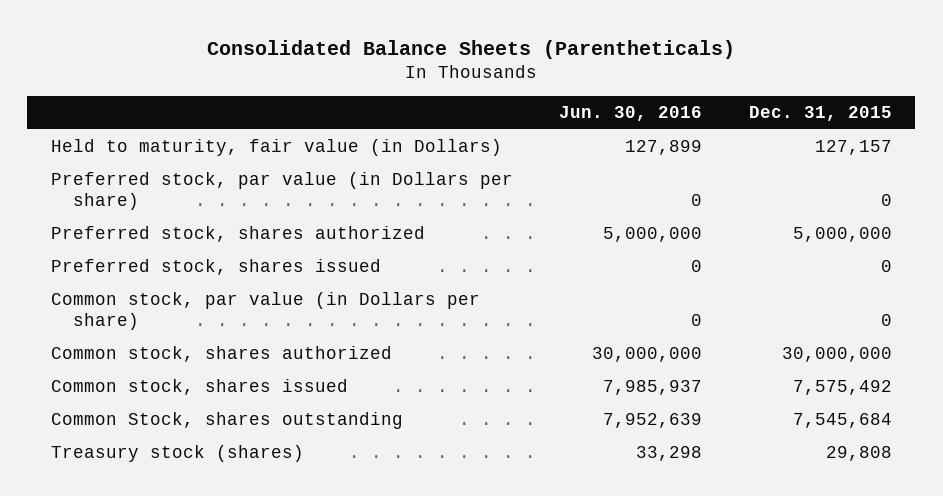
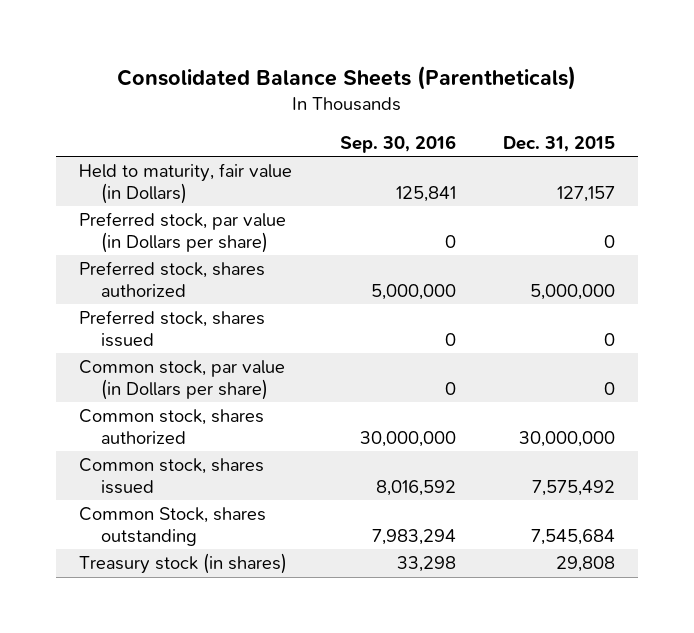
- | Jun. 30, 2016 | Dec. 31, 2015
+ | Sep. 30, 2016 | Dec. 31, 2015
- Treasury stock (shares) | 33,298 | 29,808
+ Treasury stock (in shares) | 33,298 | 29,808

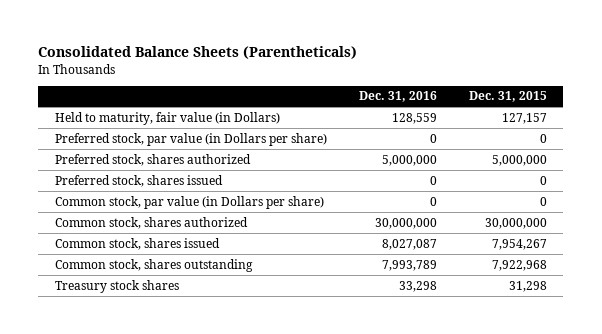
- | Sep. 30, 2016 | Dec. 31, 2015
+ | Dec. 31, 2016 | Dec. 31, 2015
- Common stock, shares issued | 8,016,592 | 7,575,492
- Common Stock, shares outstanding | 7,983,294 | 7,545,684
- Treasury stock (in shares) | 33,298 | 29,808
+ Common stock, shares issued | 8,027,087 | 7,954,267
+ Common stock, shares outstanding | 7,993,789 | 7,922,968
+ Treasury stock shares | 33,298 | 31,298

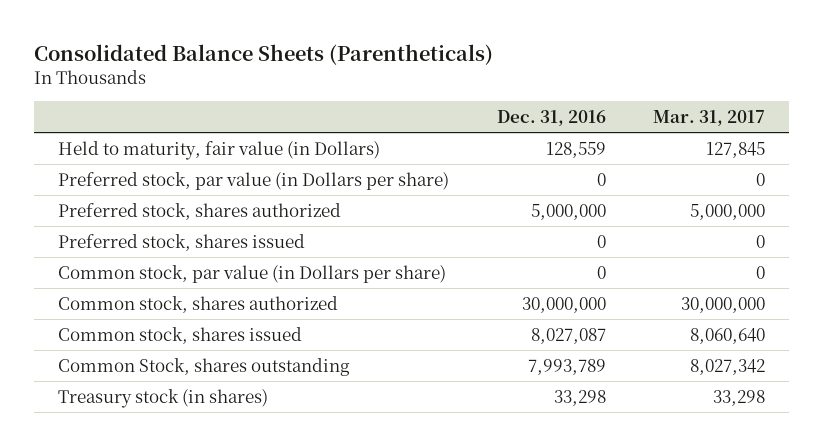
- | Dec. 31, 2016 | Dec. 31, 2015
+ | Dec. 31, 2016 | Mar. 31, 2017
- Common stock, shares outstanding | 7,993,789 | 7,922,968
- Treasury stock shares | 33,298 | 31,298
+ Common Stock, shares outstanding | 7,993,789 | 8,027,342
+ Treasury stock (in shares) | 33,298 | 33,298

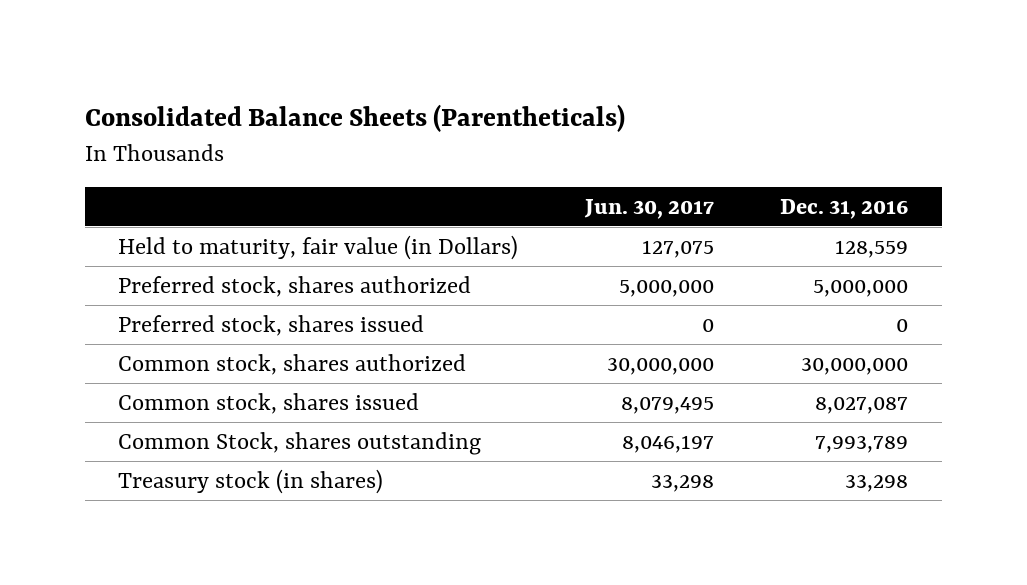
- | Dec. 31, 2016 | Mar. 31, 2017
+ | Jun. 30, 2017 | Dec. 31, 2016
- Preferred stock, par value (in Dollars per share) | 0 | 0
- Common stock, par value (in Dollars per share) | 0 | 0

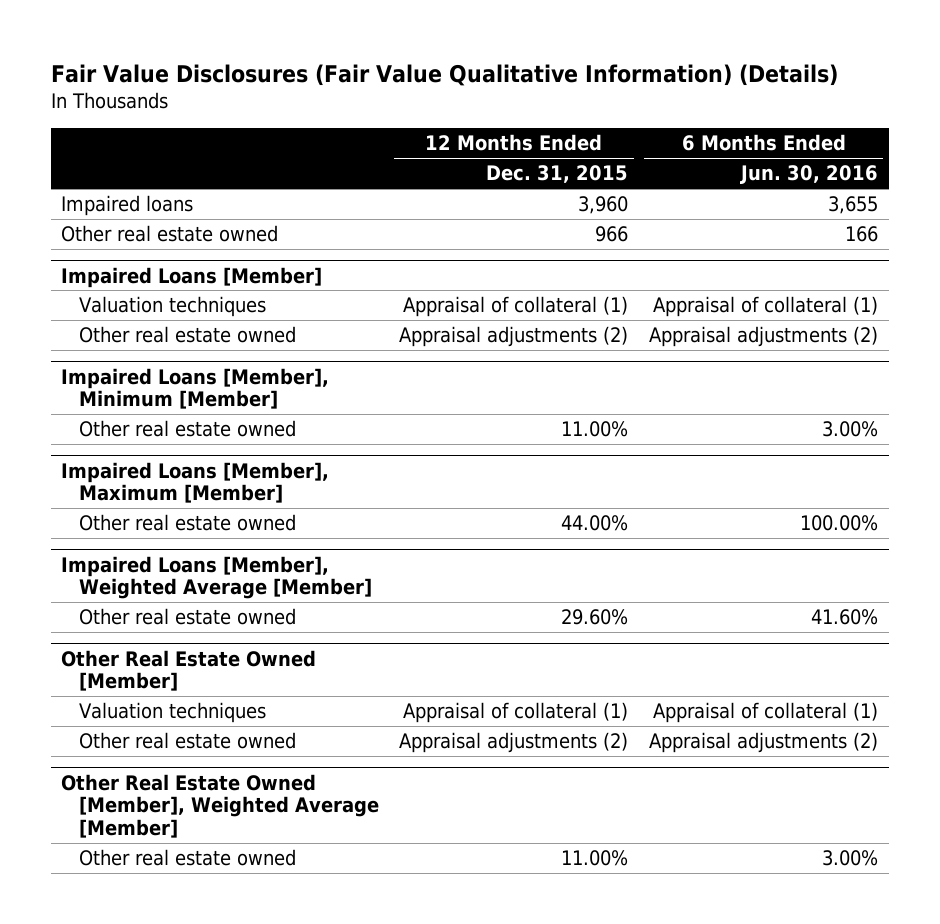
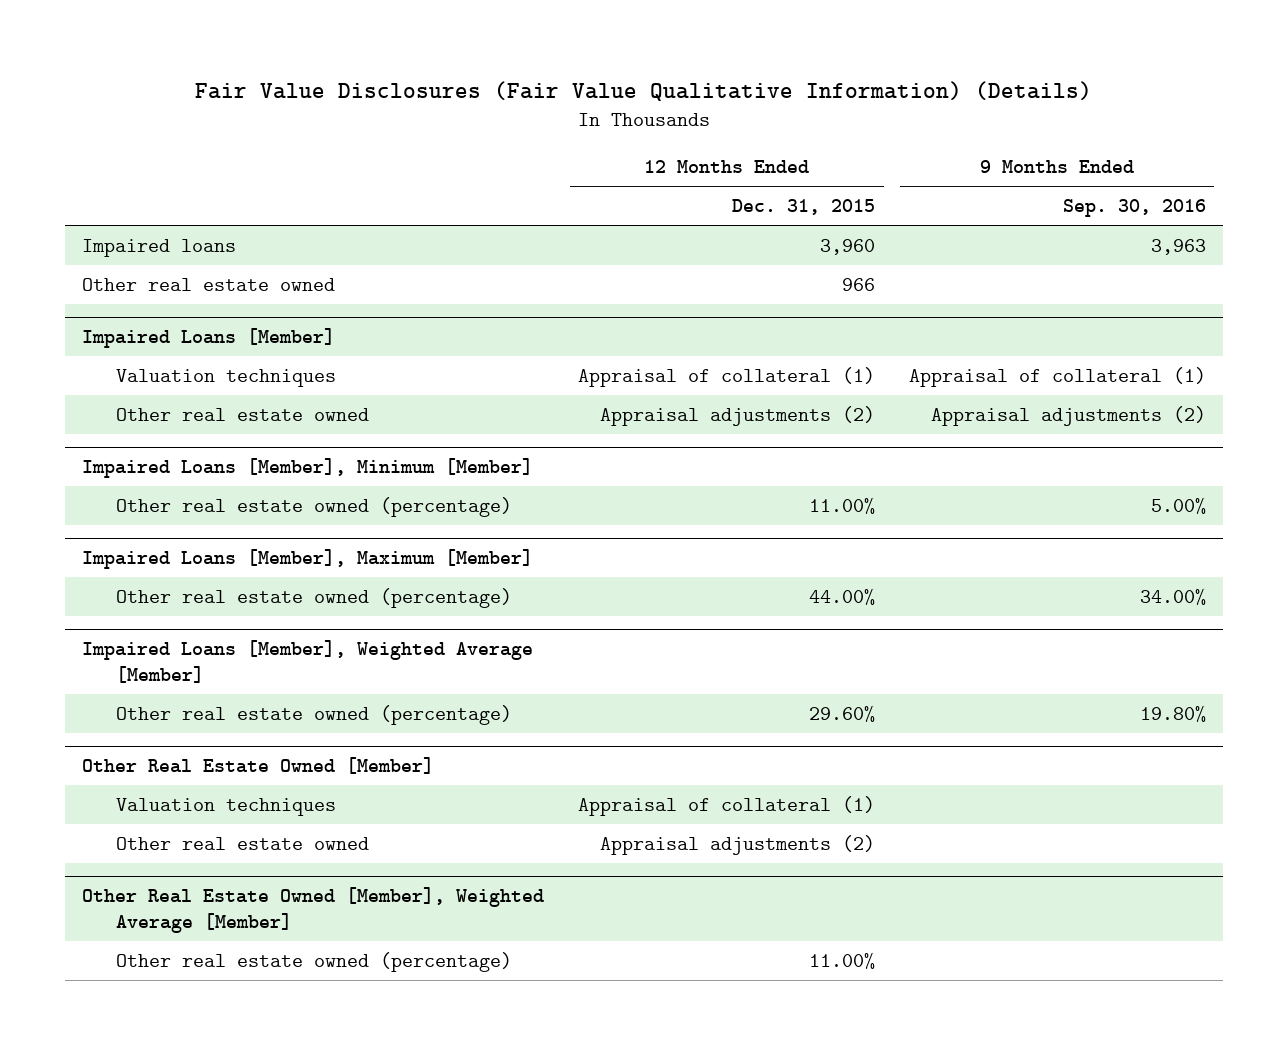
- | 12 Months Ended Dec. 31, 2015 | 6 Months Ended Jun. 30, 2016
+ | 12 Months Ended Dec. 31, 2015 | 9 Months Ended Sep. 30, 2016
@ Impaired Loans [Member], Minimum [Member]
- Other real estate owned | 11.00% | 3.00%
+ Other real estate owned (percentage) | 11.00% | 5.00%
@ Impaired Loans [Member], Maximum [Member]
- Other real estate owned | 44.00% | 100.00%
+ Other real estate owned (percentage) | 44.00% | 34.00%
@ Impaired Loans [Member], Weighted Average [Member]
- Other real estate owned | 29.60% | 41.60%
+ Other real estate owned (percentage) | 29.60% | 19.80%
@ Other Real Estate Owned [Member], Weighted Average [Member]
- Other real estate owned | 11.00% | 3.00%
+ Other real estate owned (percentage) | 11.00% |

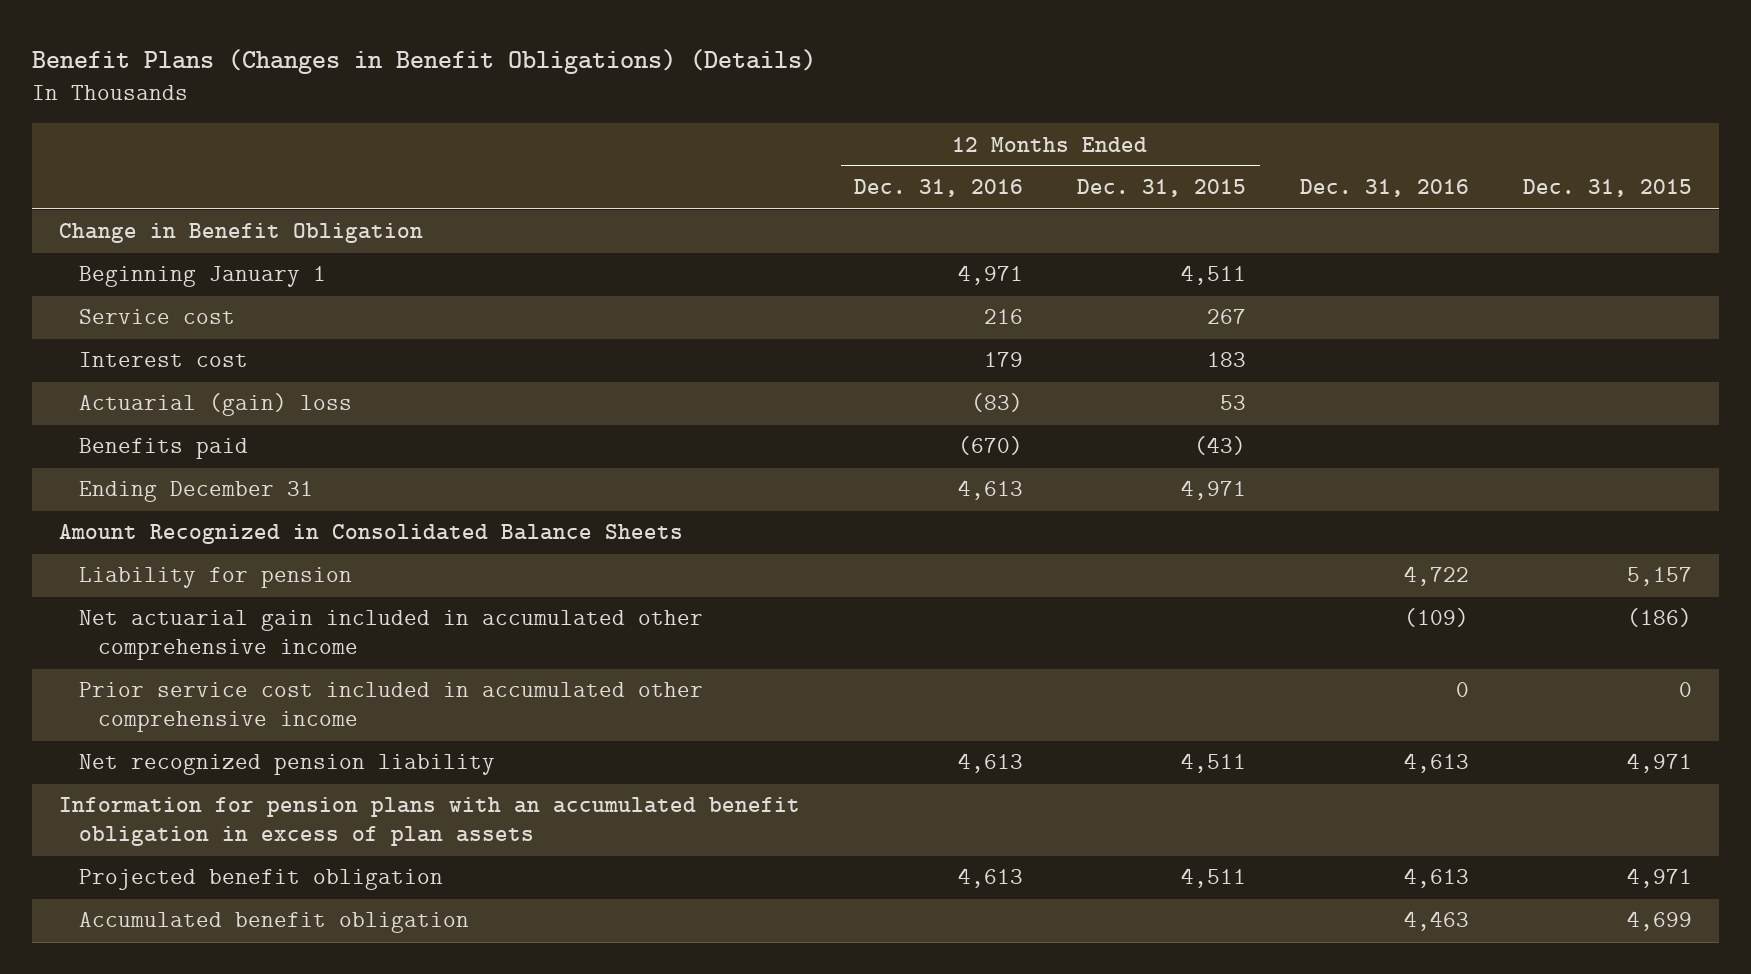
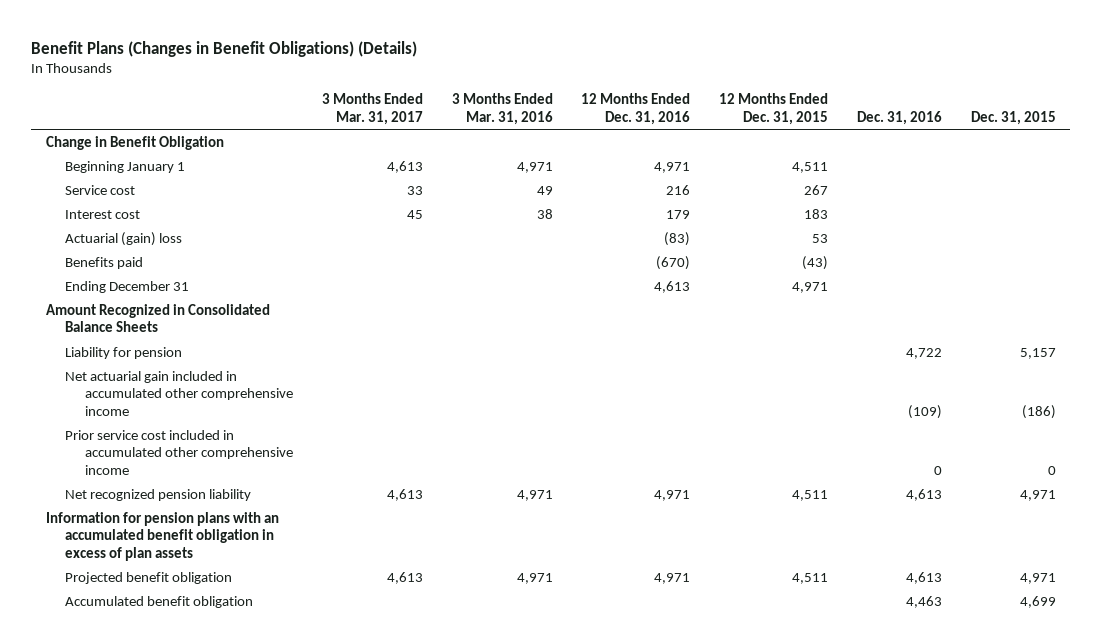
- | 12 Months Ended Dec. 31, 2016 | 12 Months Ended Dec. 31, 2015 | Dec. 31, 2016 | Dec. 31, 2015
+ | 3 Months Ended Mar. 31, 2017 | 3 Months Ended Mar. 31, 2016 | 12 Months Ended Dec. 31, 2016 | 12 Months Ended Dec. 31, 2015 | Dec. 31, 2016 | Dec. 31, 2015
- Net recognized pension liability | 4,613 | 4,511 | 4,613 | 4,971
+ Net recognized pension liability | 4,613 | 4,971 | 4,971 | 4,511 | 4,613 | 4,971
- Projected benefit obligation | 4,613 | 4,511 | 4,613 | 4,971
+ Projected benefit obligation | 4,613 | 4,971 | 4,971 | 4,511 | 4,613 | 4,971

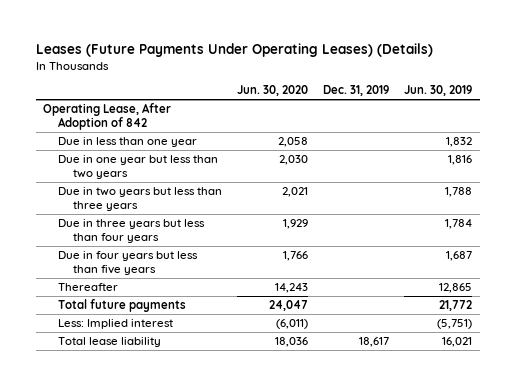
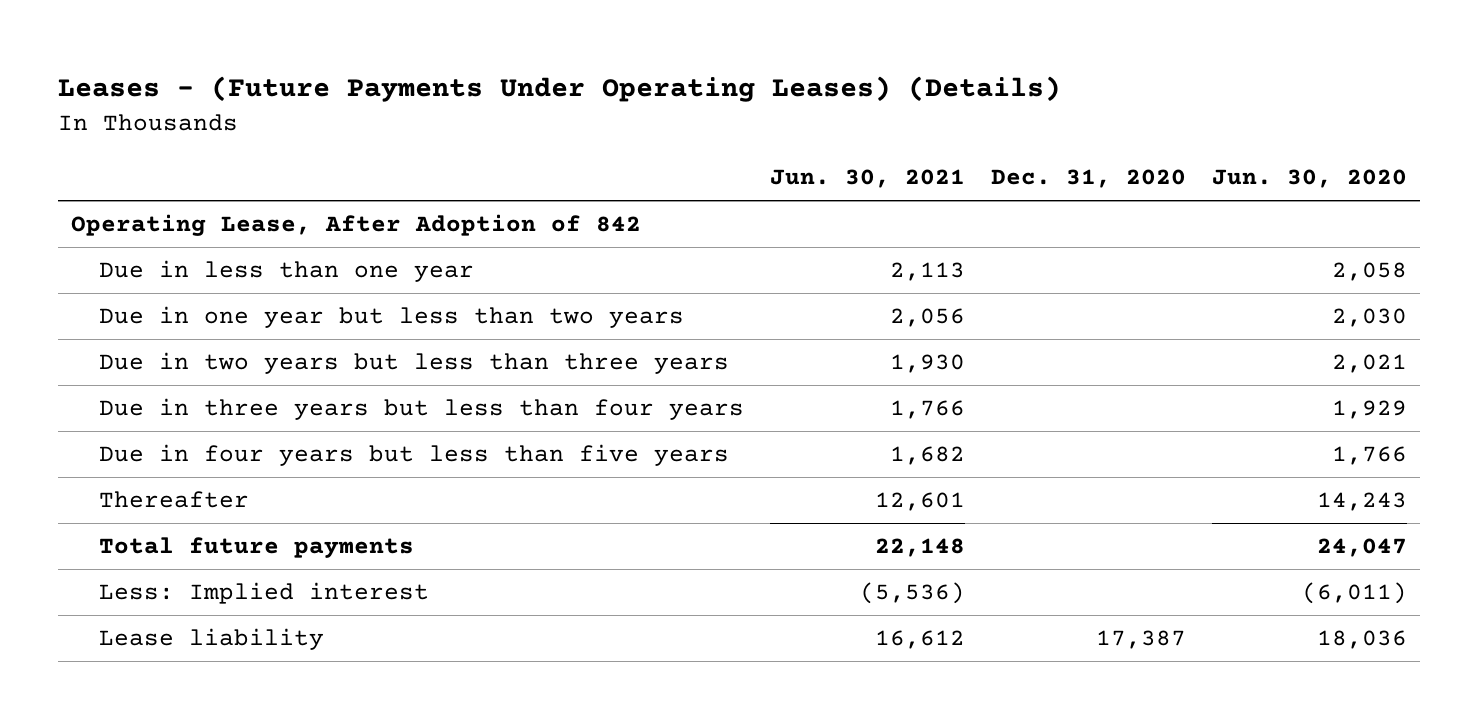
- Leases (Future Payments Under Operating Leases) (Details)
+ Leases - (Future Payments Under Operating Leases) (Details)
- | Jun. 30, 2020 | Dec. 31, 2019 | Jun. 30, 2019
+ | Jun. 30, 2021 | Dec. 31, 2020 | Jun. 30, 2020
- Total lease liability | 18,036 | 18,617 | 16,021
+ Lease liability | 16,612 | 17,387 | 18,036

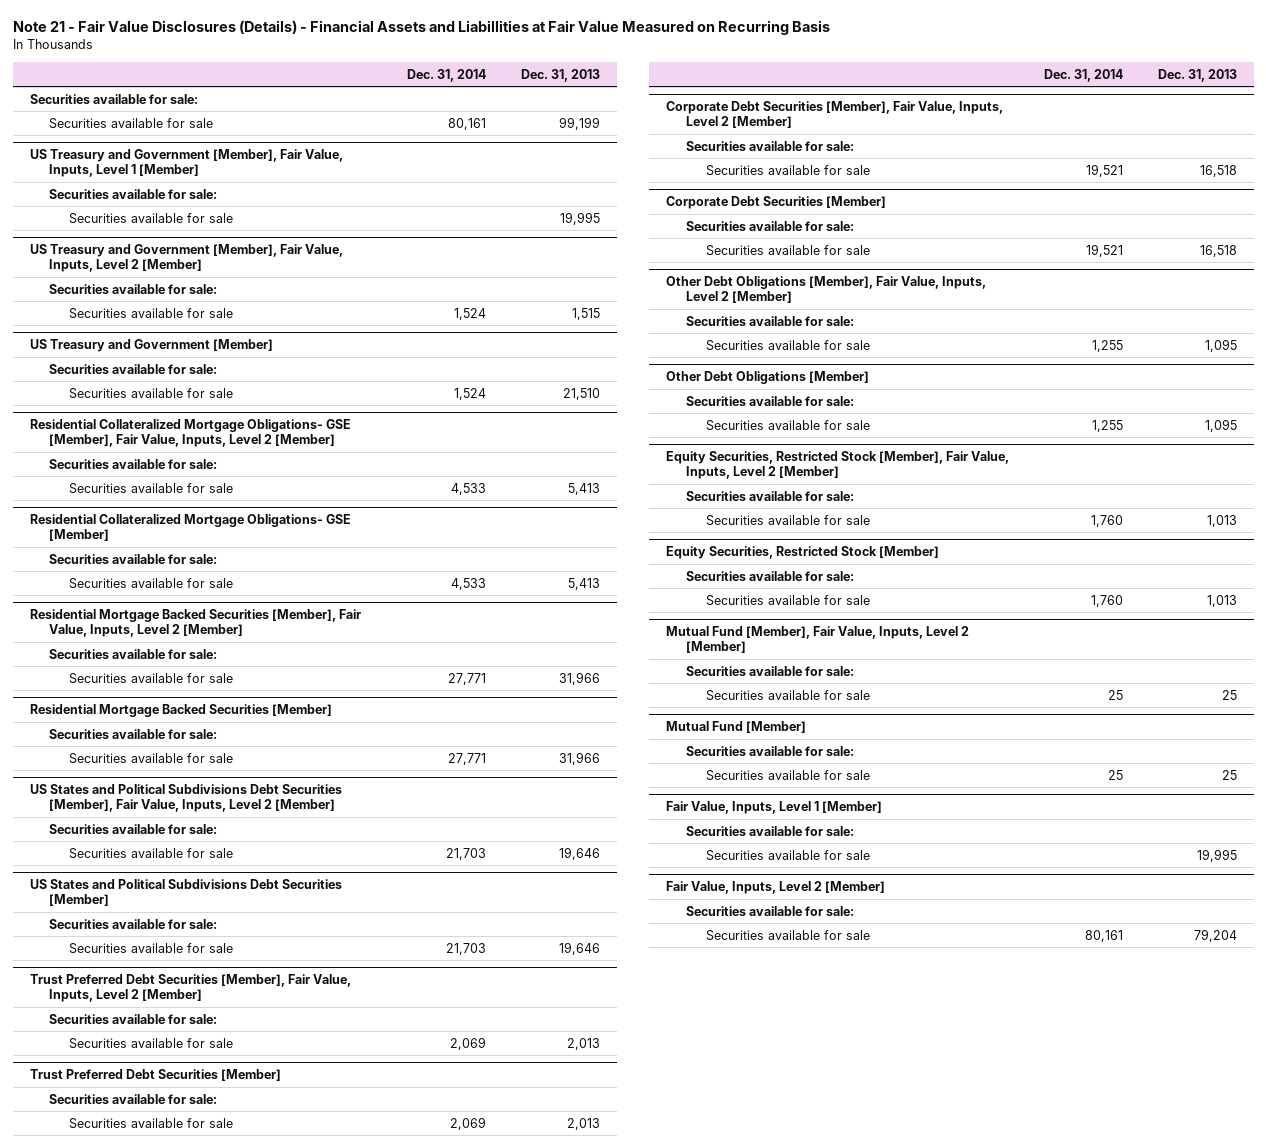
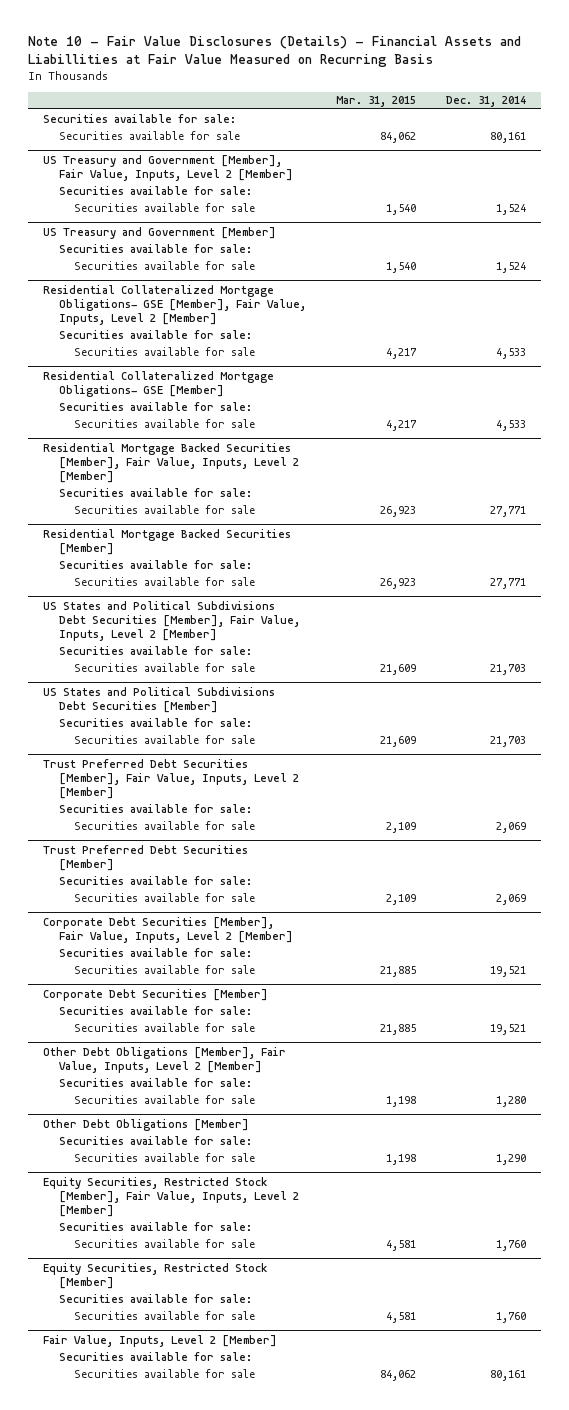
- Note 21 - Fair Value Disclosures (Details) - Financial Assets and Liabillities at Fair Value Measured on Recurring Basis
+ Note 10 - Fair Value Disclosures (Details) - Financial Assets and Liabillities at Fair Value Measured on Recurring Basis
- | Dec. 31, 2014 | Dec. 31, 2013
+ | Mar. 31, 2015 | Dec. 31, 2014
- US Treasury and Government [Member], Fair Value, Inputs, Level 1 [Member]
- Securities available for sale:
- Securities available for sale | | 19,995
@ Other Debt Obligations [Member], Fair Value, Inputs, Level 2 [Member]
- Securities available for sale | 1,255 | 1,095
+ Securities available for sale | 1,198 | 1,280
@ Other Debt Obligations [Member]
- Securities available for sale | 1,255 | 1,095
+ Securities available for sale | 1,198 | 1,290
- Mutual Fund [Member], Fair Value, Inputs, Level 2 [Member]
- Securities available for sale:
- Securities available for sale | 25 | 25
- Mutual Fund [Member]
- Securities available for sale:
- Securities available for sale | 25 | 25
- Fair Value, Inputs, Level 1 [Member]
- Securities available for sale:
- Securities available for sale | | 19,995

